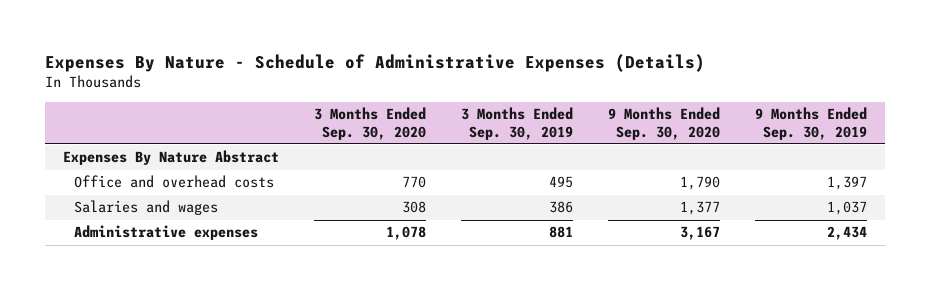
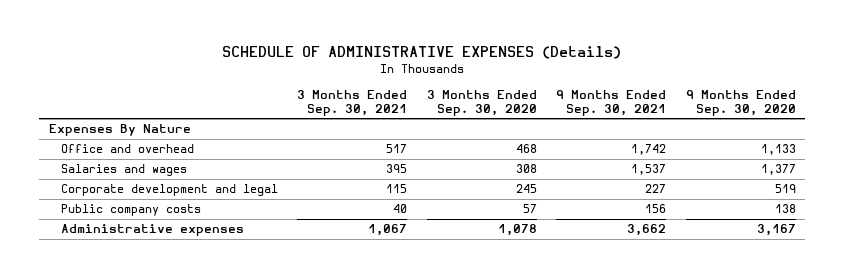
- Expenses By Nature - Schedule of Administrative Expenses (Details)
+ SCHEDULE OF ADMINISTRATIVE EXPENSES (Details)
- | 3 Months Ended Sep. 30, 2020 | 3 Months Ended Sep. 30, 2019 | 9 Months Ended Sep. 30, 2020 | 9 Months Ended Sep. 30, 2019
+ | 3 Months Ended Sep. 30, 2021 | 3 Months Ended Sep. 30, 2020 | 9 Months Ended Sep. 30, 2021 | 9 Months Ended Sep. 30, 2020
- Expenses By Nature Abstract
- Office and overhead costs | 770 | 495 | 1,790 | 1,397
+ Expenses By Nature
+ Office and overhead | 517 | 468 | 1,742 | 1,133
+ Corporate development and legal | 115 | 245 | 227 | 519
+ Public company costs | 40 | 57 | 156 | 138

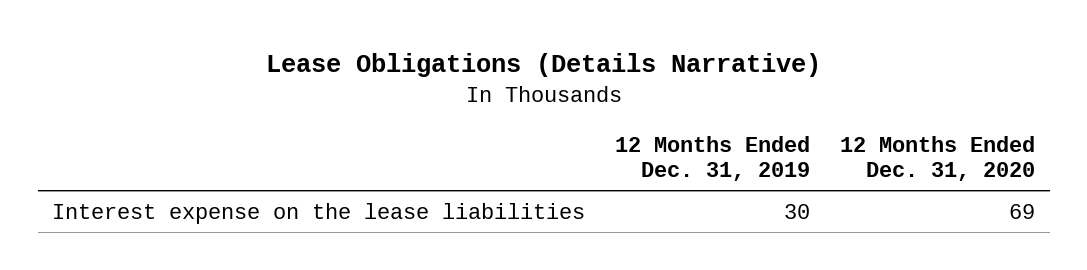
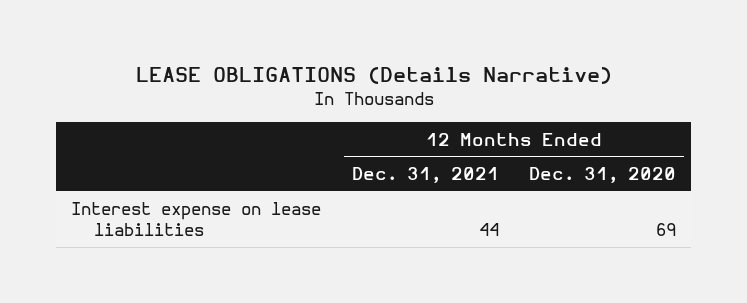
- Lease Obligations (Details Narrative)
+ LEASE OBLIGATIONS (Details Narrative)
- | 12 Months Ended Dec. 31, 2019 | 12 Months Ended Dec. 31, 2020
+ | 12 Months Ended Dec. 31, 2021 | 12 Months Ended Dec. 31, 2020
- Interest expense on the lease liabilities | 30 | 69
+ Interest expense on lease liabilities | 44 | 69

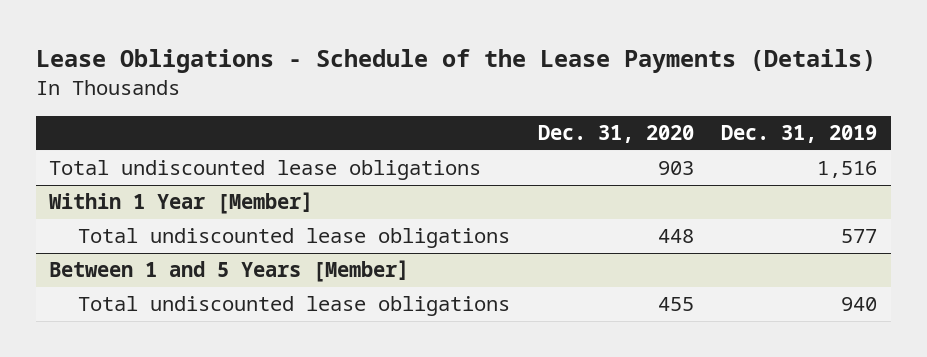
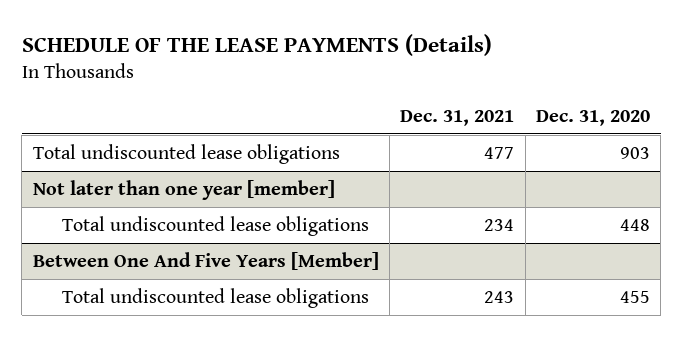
- Lease Obligations - Schedule of the Lease Payments (Details)
+ SCHEDULE OF THE LEASE PAYMENTS (Details)
- | Dec. 31, 2020 | Dec. 31, 2019
+ | Dec. 31, 2021 | Dec. 31, 2020
- Within 1 Year [Member]
+ Not later than one year [member]
- Between 1 and 5 Years [Member]
+ Between One And Five Years [Member]

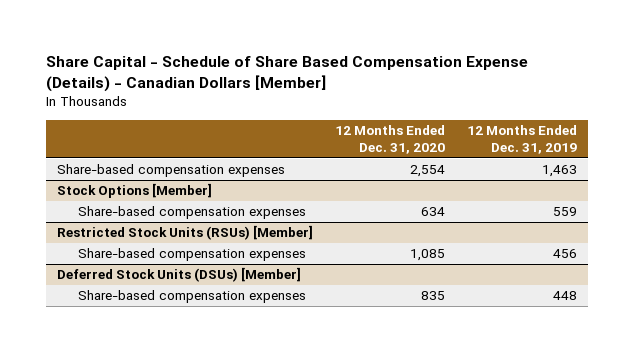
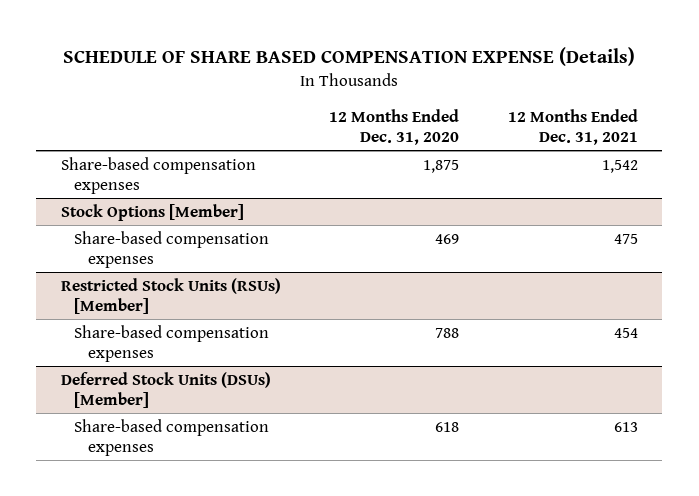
- Share Capital - Schedule of Share Based Compensation Expense (Details) - Canadian Dollars [Member]
+ SCHEDULE OF SHARE BASED COMPENSATION EXPENSE (Details)
- | 12 Months Ended Dec. 31, 2020 | 12 Months Ended Dec. 31, 2019
+ | 12 Months Ended Dec. 31, 2020 | 12 Months Ended Dec. 31, 2021
- Share-based compensation expenses | 2,554 | 1,463
+ Share-based compensation expenses | 1,875 | 1,542
@ Stock Options [Member]
- Share-based compensation expenses | 634 | 559
+ Share-based compensation expenses | 469 | 475
@ Restricted Stock Units (RSUs) [Member]
- Share-based compensation expenses | 1,085 | 456
+ Share-based compensation expenses | 788 | 454
@ Deferred Stock Units (DSUs) [Member]
- Share-based compensation expenses | 835 | 448
+ Share-based compensation expenses | 618 | 613

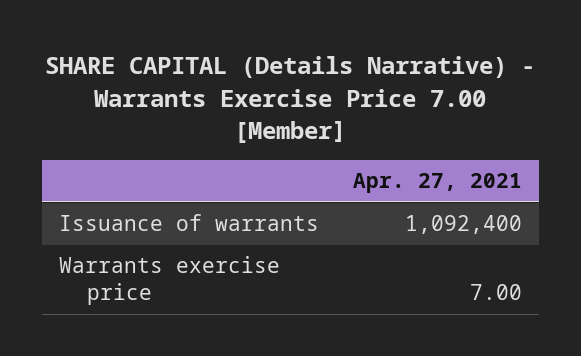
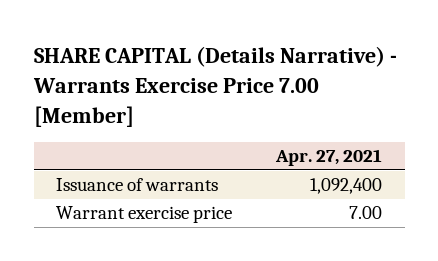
- Warrants exercise price | 7.00
+ Warrant exercise price | 7.00

